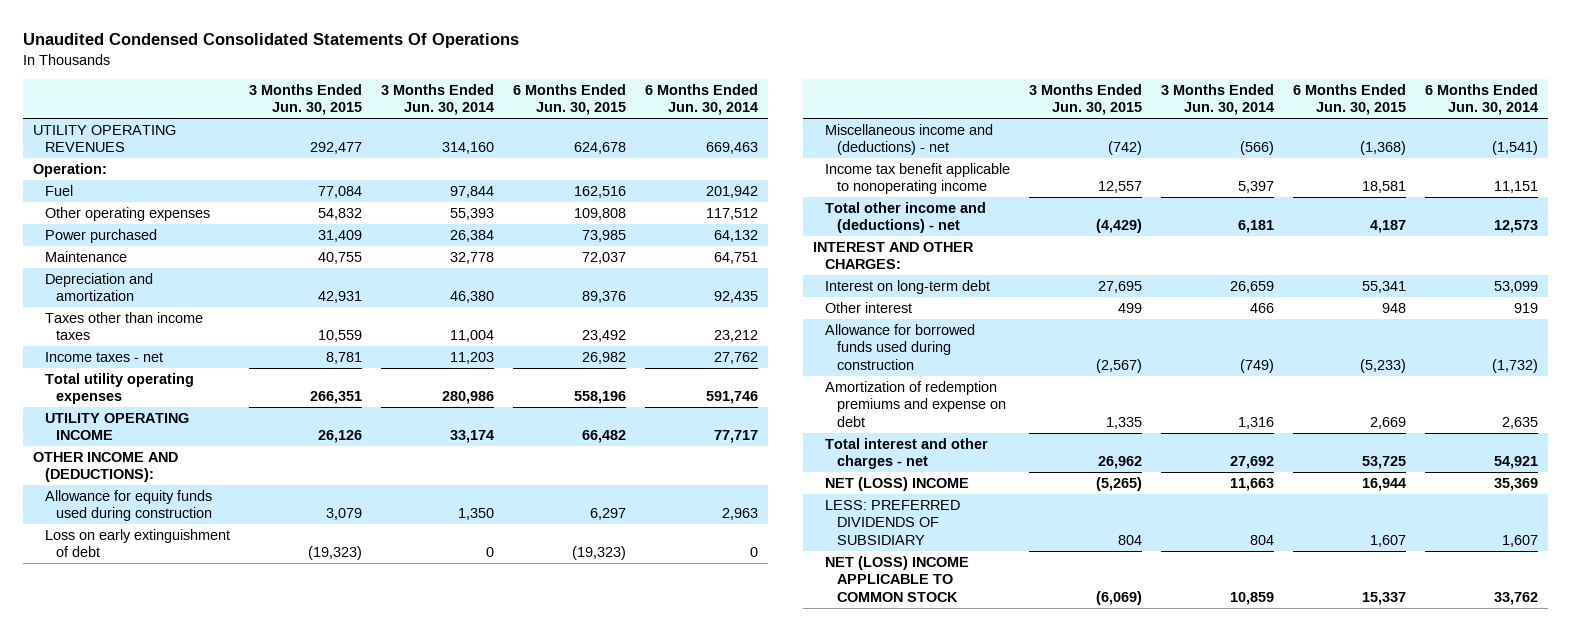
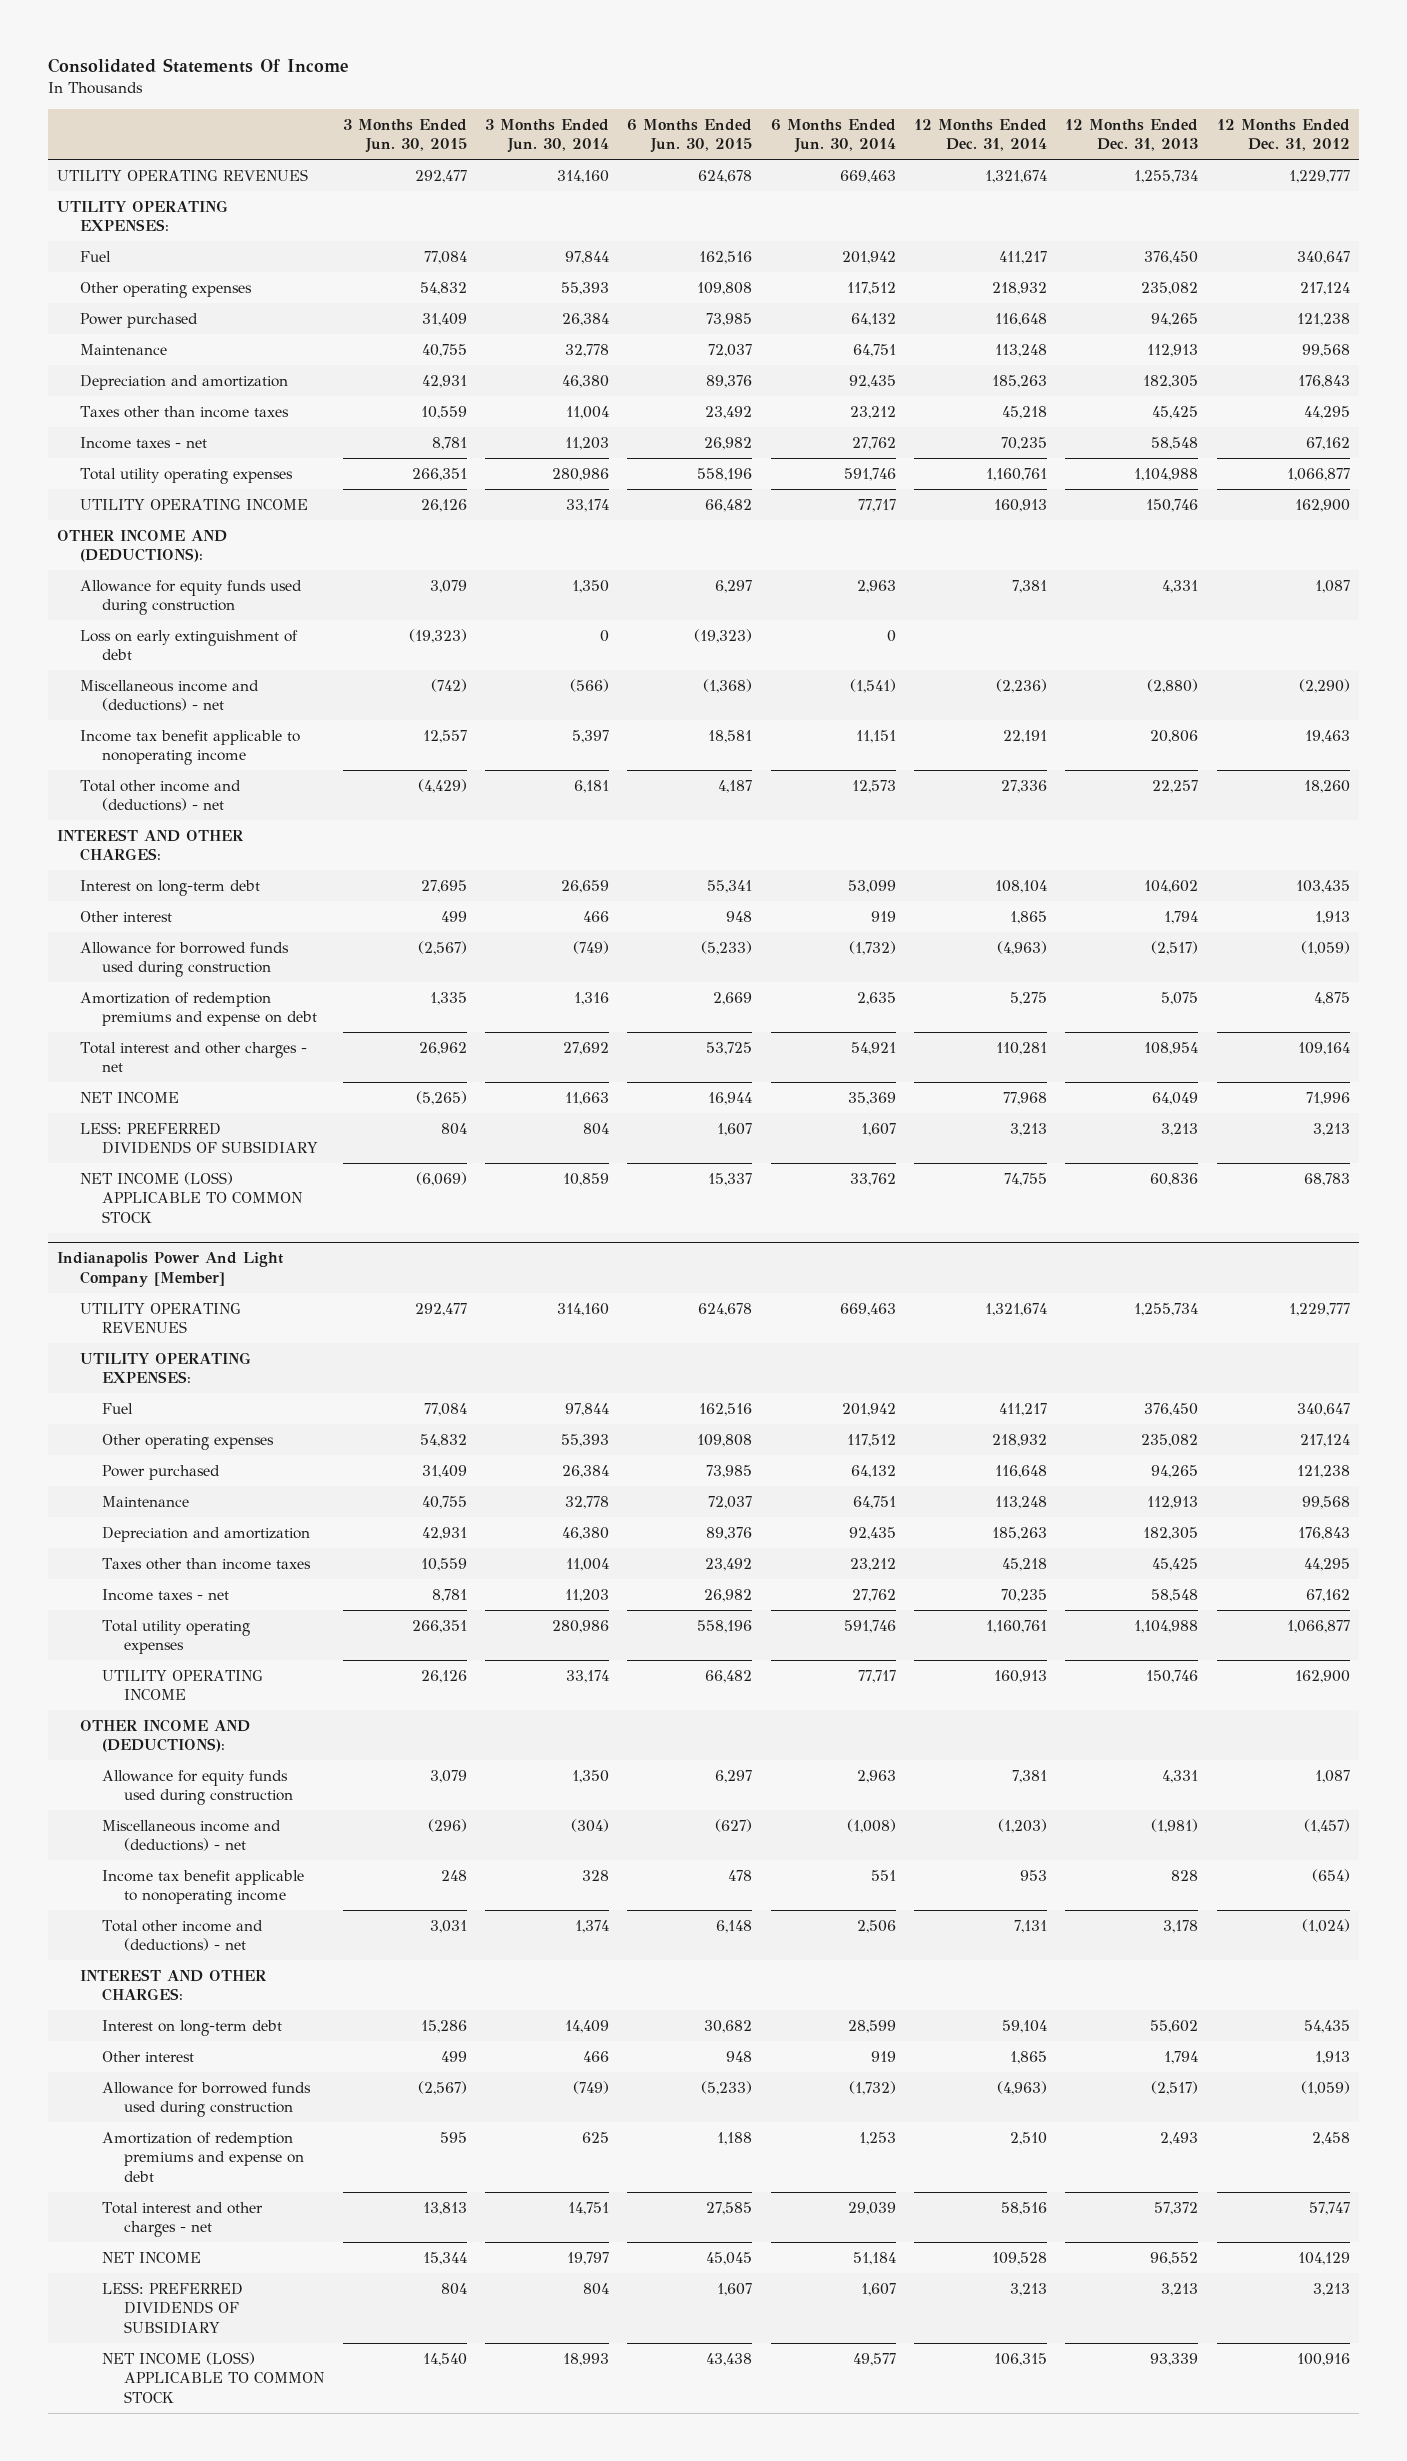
- Unaudited Condensed Consolidated Statements Of Operations
+ Consolidated Statements Of Income
- | 3 Months Ended Jun. 30, 2015 | 3 Months Ended Jun. 30, 2014 | 6 Months Ended Jun. 30, 2015 | 6 Months Ended Jun. 30, 2014
+ | 3 Months Ended Jun. 30, 2015 | 3 Months Ended Jun. 30, 2014 | 6 Months Ended Jun. 30, 2015 | 6 Months Ended Jun. 30, 2014 | 12 Months Ended Dec. 31, 2014 | 12 Months Ended Dec. 31, 2013 | 12 Months Ended Dec. 31, 2012
- Operation:
+ UTILITY OPERATING EXPENSES:
- NET (LOSS) INCOME | (5,265) | 11,663 | 16,944 | 35,369
+ NET INCOME | (5,265) | 11,663 | 16,944 | 35,369 | 77,968 | 64,049 | 71,996
- NET (LOSS) INCOME APPLICABLE TO COMMON STOCK | (6,069) | 10,859 | 15,337 | 33,762
+ NET INCOME (LOSS) APPLICABLE TO COMMON STOCK | (6,069) | 10,859 | 15,337 | 33,762 | 74,755 | 60,836 | 68,783
+ Indianapolis Power And Light Company [Member]
+ UTILITY OPERATING REVENUES | 292,477 | 314,160 | 624,678 | 669,463 | 1,321,674 | 1,255,734 | 1,229,777
+ UTILITY OPERATING EXPENSES:
+ Fuel | 77,084 | 97,844 | 162,516 | 201,942 | 411,217 | 376,450 | 340,647
+ Other operating expenses | 54,832 | 55,393 | 109,808 | 117,512 | 218,932 | 235,082 | 217,124
+ Power purchased | 31,409 | 26,384 | 73,985 | 64,132 | 116,648 | 94,265 | 121,238
+ Maintenance | 40,755 | 32,778 | 72,037 | 64,751 | 113,248 | 112,913 | 99,568
+ Depreciation and amortization | 42,931 | 46,380 | 89,376 | 92,435 | 185,263 | 182,305 | 176,843
+ Taxes other than income taxes | 10,559 | 11,004 | 23,492 | 23,212 | 45,218 | 45,425 | 44,295
+ Income taxes - net | 8,781 | 11,203 | 26,982 | 27,762 | 70,235 | 58,548 | 67,162
+ Total utility operating expenses | 266,351 | 280,986 | 558,196 | 591,746 | 1,160,761 | 1,104,988 | 1,066,877
+ UTILITY OPERATING INCOME | 26,126 | 33,174 | 66,482 | 77,717 | 160,913 | 150,746 | 162,900
+ OTHER INCOME AND (DEDUCTIONS):
+ Allowance for equity funds used during construction | 3,079 | 1,350 | 6,297 | 2,963 | 7,381 | 4,331 | 1,087
+ Miscellaneous income and (deductions) - net | (296) | (304) | (627) | (1,008) | (1,203) | (1,981) | (1,457)
+ Income tax benefit applicable to nonoperating income | 248 | 328 | 478 | 551 | 953 | 828 | (654)
+ Total other income and (deductions) - net | 3,031 | 1,374 | 6,148 | 2,506 | 7,131 | 3,178 | (1,024)
+ INTEREST AND OTHER CHARGES:
+ Interest on long-term debt | 15,286 | 14,409 | 30,682 | 28,599 | 59,104 | 55,602 | 54,435
+ Other interest | 499 | 466 | 948 | 919 | 1,865 | 1,794 | 1,913
+ Allowance for borrowed funds used during construction | (2,567) | (749) | (5,233) | (1,732) | (4,963) | (2,517) | (1,059)
+ Amortization of redemption premiums and expense on debt | 595 | 625 | 1,188 | 1,253 | 2,510 | 2,493 | 2,458
+ Total interest and other charges - net | 13,813 | 14,751 | 27,585 | 29,039 | 58,516 | 57,372 | 57,747
+ NET INCOME | 15,344 | 19,797 | 45,045 | 51,184 | 109,528 | 96,552 | 104,129
+ LESS: PREFERRED DIVIDENDS OF SUBSIDIARY | 804 | 804 | 1,607 | 1,607 | 3,213 | 3,213 | 3,213
+ NET INCOME (LOSS) APPLICABLE TO COMMON STOCK | 14,540 | 18,993 | 43,438 | 49,577 | 106,315 | 93,339 | 100,916

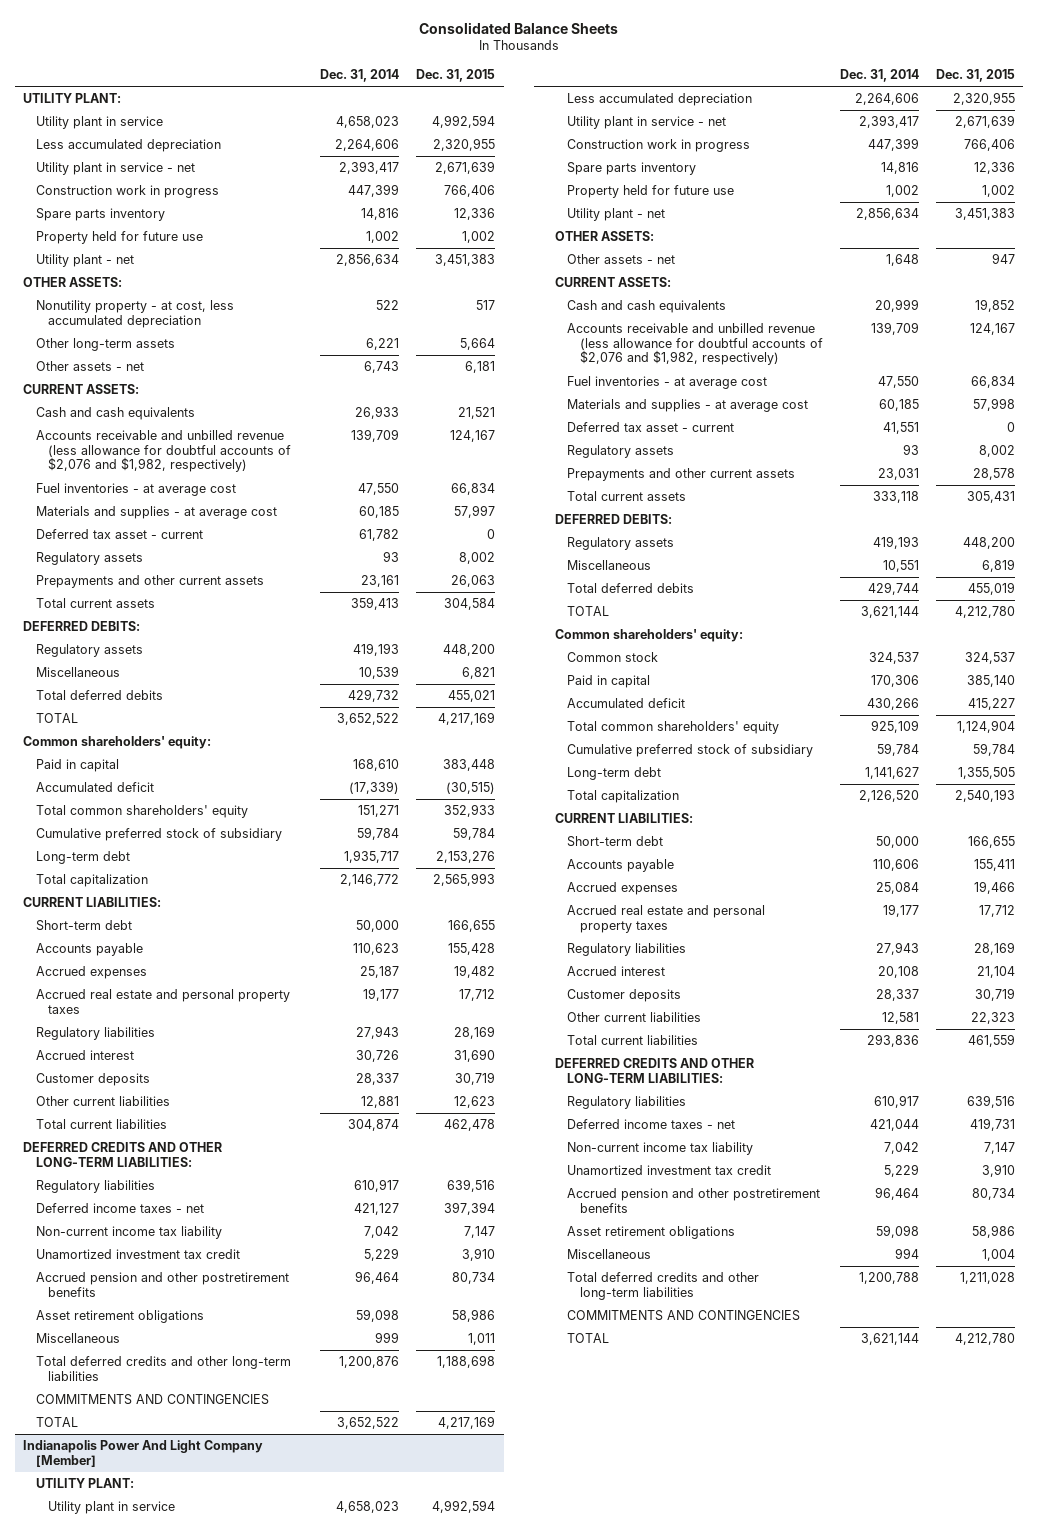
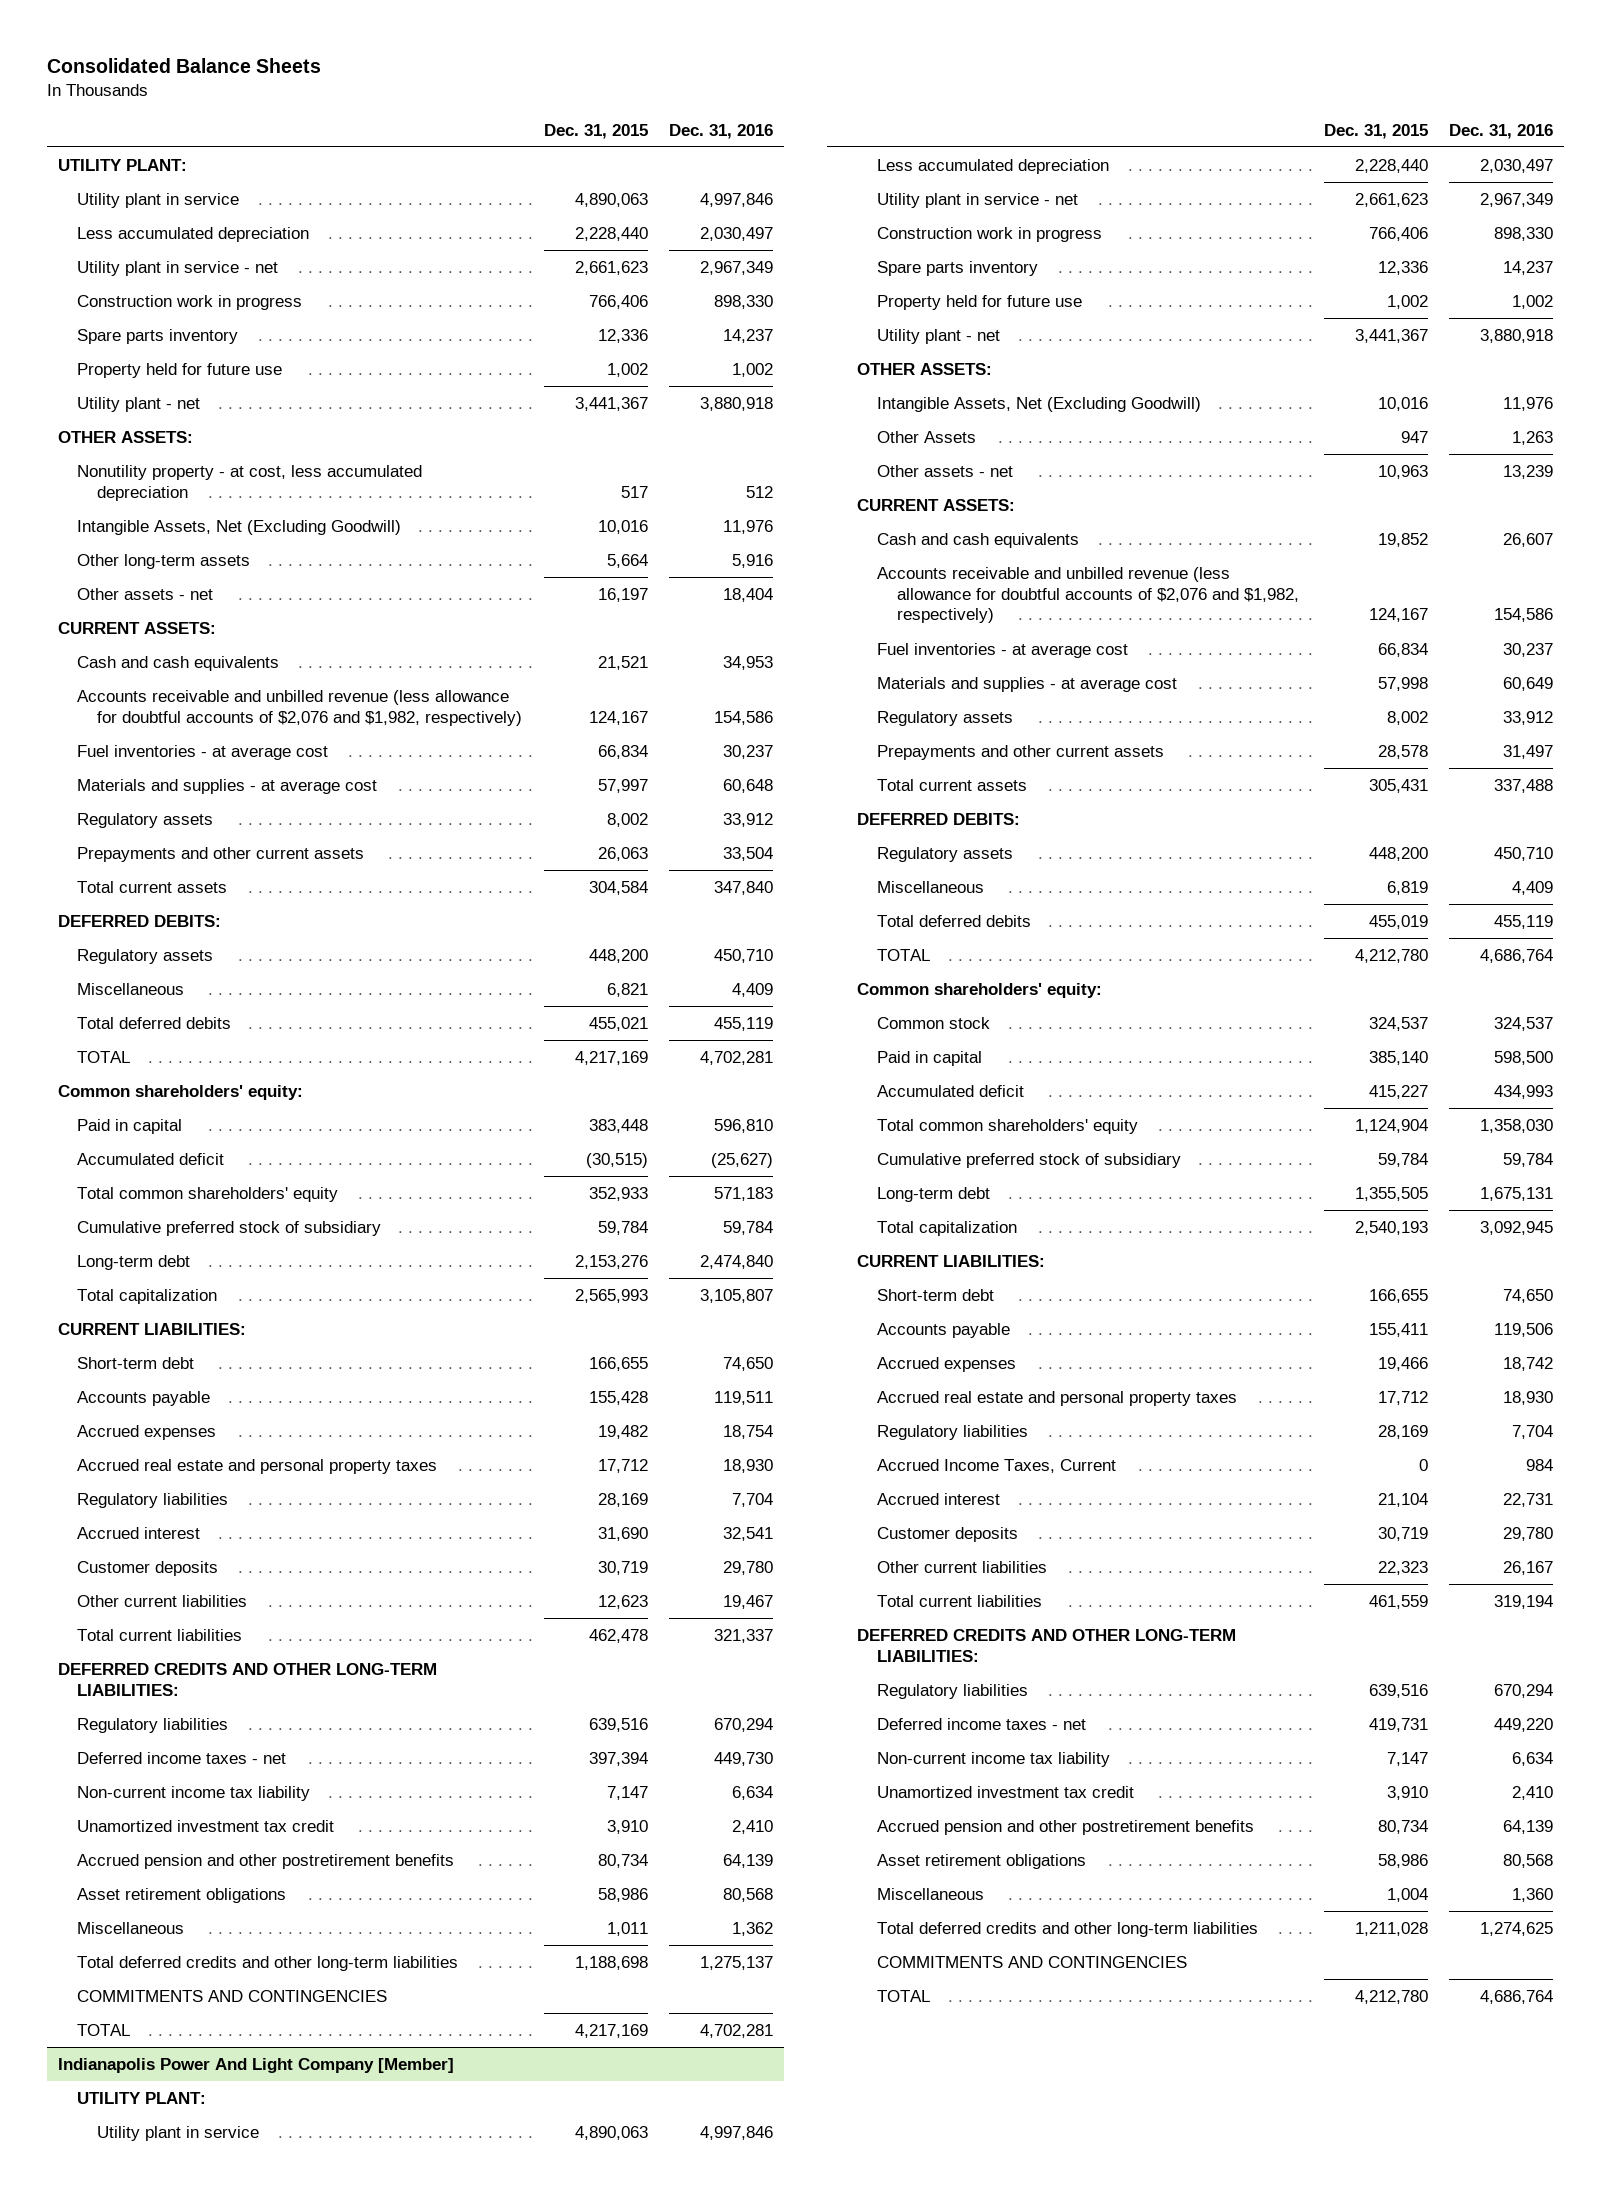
- | Dec. 31, 2014 | Dec. 31, 2015
+ | Dec. 31, 2015 | Dec. 31, 2016
- Utility plant in service | 4,658,023 | 4,992,594
- Less accumulated depreciation | 2,264,606 | 2,320,955
- Utility plant in service - net | 2,393,417 | 2,671,639
+ Utility plant in service | 4,890,063 | 4,997,846
+ Less accumulated depreciation | 2,228,440 | 2,030,497
+ Utility plant in service - net | 2,661,623 | 2,967,349
- Utility plant - net | 2,856,634 | 3,451,383
+ Utility plant - net | 3,441,367 | 3,880,918
+ Intangible Assets, Net (Excluding Goodwill) | 10,016 | 11,976
- Other assets - net | 6,743 | 6,181
+ Other assets - net | 16,197 | 18,404
- Deferred tax asset - current | 61,782 | 0
@ Indianapolis Power And Light Company [Member]
- Utility plant in service | 4,658,023 | 4,992,594
- Less accumulated depreciation | 2,264,606 | 2,320,955
- Utility plant in service - net | 2,393,417 | 2,671,639
+ Utility plant in service | 4,890,063 | 4,997,846
+ Less accumulated depreciation | 2,228,440 | 2,030,497
+ Utility plant in service - net | 2,661,623 | 2,967,349
- Utility plant - net | 2,856,634 | 3,451,383
+ Utility plant - net | 3,441,367 | 3,880,918
- Other assets - net | 1,648 | 947
+ Intangible Assets, Net (Excluding Goodwill) | 10,016 | 11,976
+ Other Assets | 947 | 1,263
+ Other assets - net | 10,963 | 13,239
- Deferred tax asset - current | 41,551 | 0
+ Accrued Income Taxes, Current | 0 | 984

